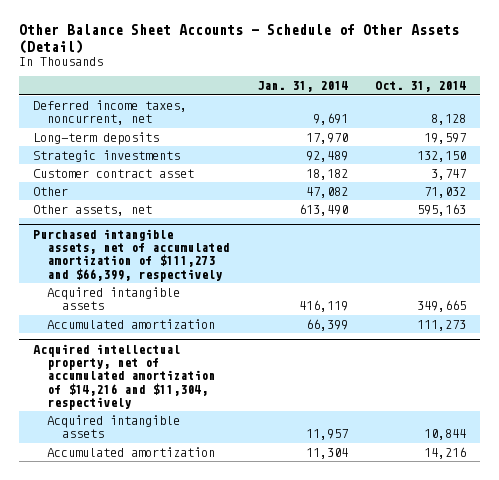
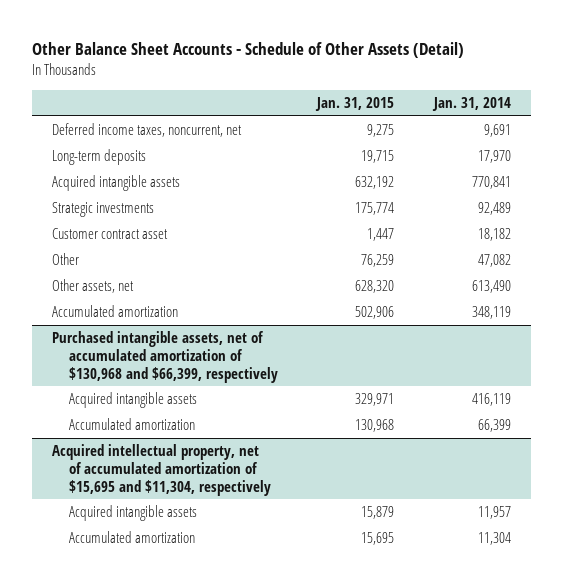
- | Jan. 31, 2014 | Oct. 31, 2014
+ | Jan. 31, 2015 | Jan. 31, 2014
+ Acquired intangible assets | 632,192 | 770,841
- Purchased intangible assets, net of accumulated amortization of $111,273 and $66,399, respectively
+ Accumulated amortization | 502,906 | 348,119
+ Purchased intangible assets, net of accumulated amortization of $130,968 and $66,399, respectively
- Acquired intellectual property, net of accumulated amortization of $14,216 and $11,304, respectively
+ Acquired intellectual property, net of accumulated amortization of $15,695 and $11,304, respectively

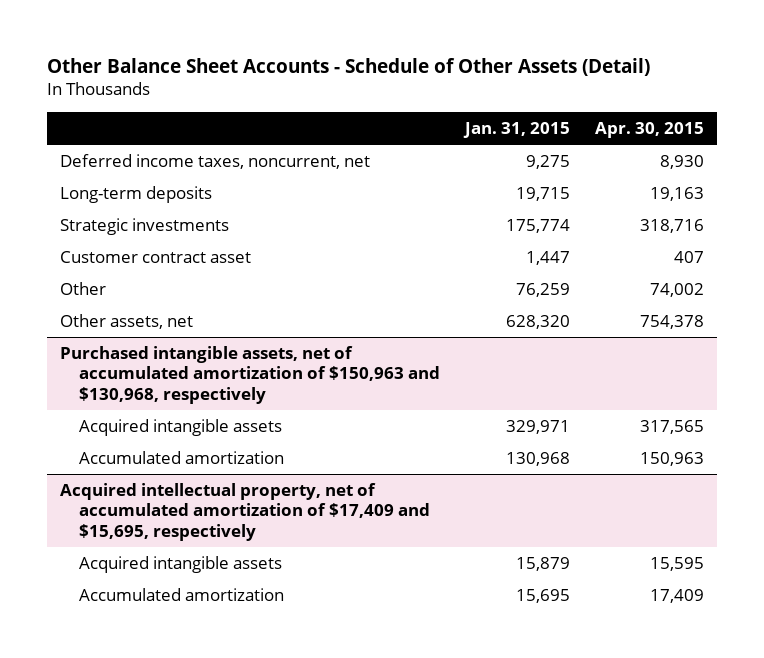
- | Jan. 31, 2015 | Jan. 31, 2014
+ | Jan. 31, 2015 | Apr. 30, 2015
- Acquired intangible assets | 632,192 | 770,841
- Accumulated amortization | 502,906 | 348,119
- Purchased intangible assets, net of accumulated amortization of $130,968 and $66,399, respectively
+ Purchased intangible assets, net of accumulated amortization of $150,963 and $130,968, respectively
- Acquired intellectual property, net of accumulated amortization of $15,695 and $11,304, respectively
+ Acquired intellectual property, net of accumulated amortization of $17,409 and $15,695, respectively

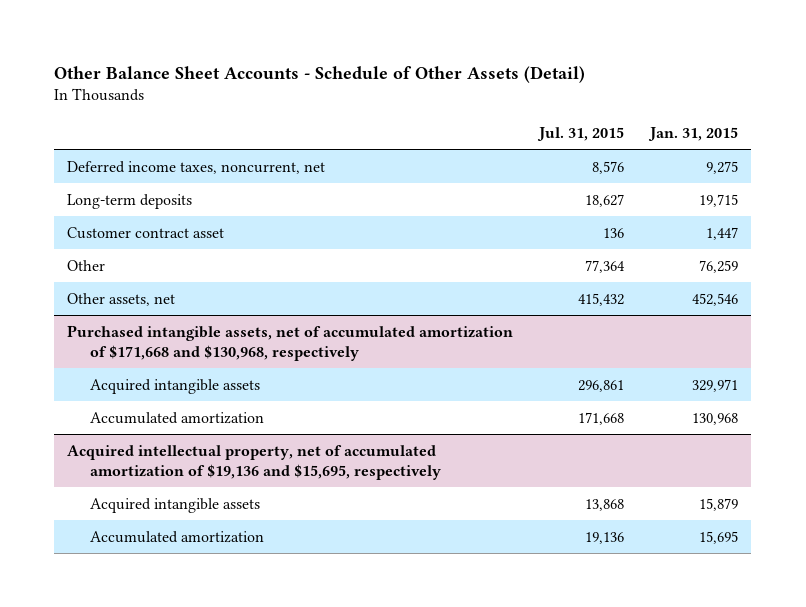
- | Jan. 31, 2015 | Apr. 30, 2015
+ | Jul. 31, 2015 | Jan. 31, 2015
- Strategic investments | 175,774 | 318,716
- Other assets, net | 628,320 | 754,378
- Purchased intangible assets, net of accumulated amortization of $150,963 and $130,968, respectively
+ Other assets, net | 415,432 | 452,546
+ Purchased intangible assets, net of accumulated amortization of $171,668 and $130,968, respectively
- Acquired intellectual property, net of accumulated amortization of $17,409 and $15,695, respectively
+ Acquired intellectual property, net of accumulated amortization of $19,136 and $15,695, respectively

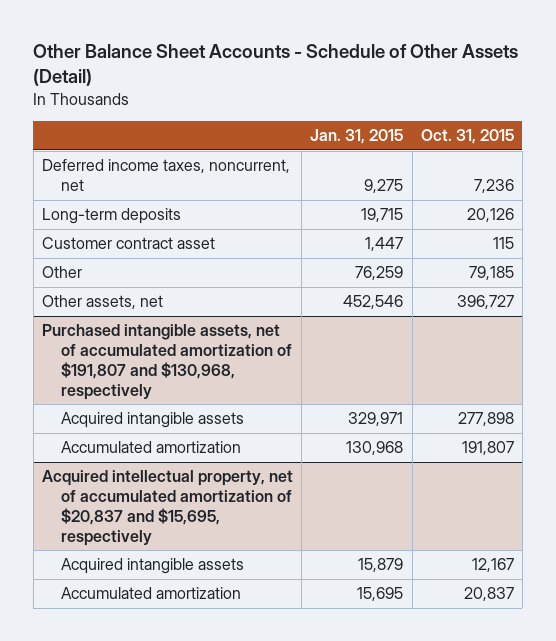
- | Jul. 31, 2015 | Jan. 31, 2015
+ | Jan. 31, 2015 | Oct. 31, 2015
- Purchased intangible assets, net of accumulated amortization of $171,668 and $130,968, respectively
+ Purchased intangible assets, net of accumulated amortization of $191,807 and $130,968, respectively
- Acquired intellectual property, net of accumulated amortization of $19,136 and $15,695, respectively
+ Acquired intellectual property, net of accumulated amortization of $20,837 and $15,695, respectively

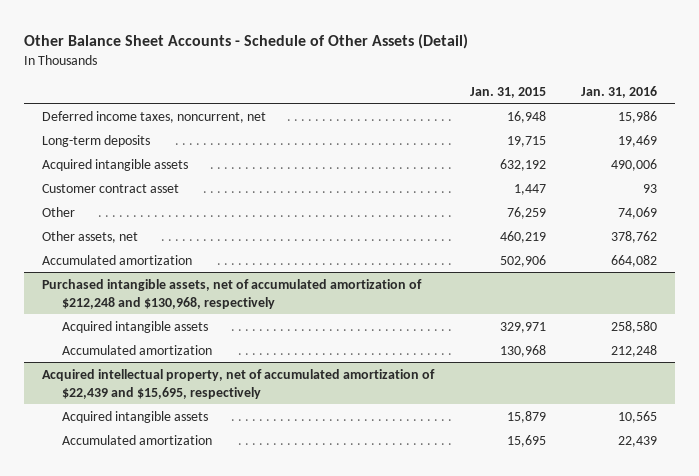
- | Jan. 31, 2015 | Oct. 31, 2015
+ | Jan. 31, 2015 | Jan. 31, 2016
- Deferred income taxes, noncurrent, net | 9,275 | 7,236
+ Deferred income taxes, noncurrent, net | 16,948 | 15,986
+ Acquired intangible assets | 632,192 | 490,006
- Other assets, net | 452,546 | 396,727
- Purchased intangible assets, net of accumulated amortization of $191,807 and $130,968, respectively
+ Other assets, net | 460,219 | 378,762
+ Accumulated amortization | 502,906 | 664,082
+ Purchased intangible assets, net of accumulated amortization of $212,248 and $130,968, respectively
- Acquired intellectual property, net of accumulated amortization of $20,837 and $15,695, respectively
+ Acquired intellectual property, net of accumulated amortization of $22,439 and $15,695, respectively

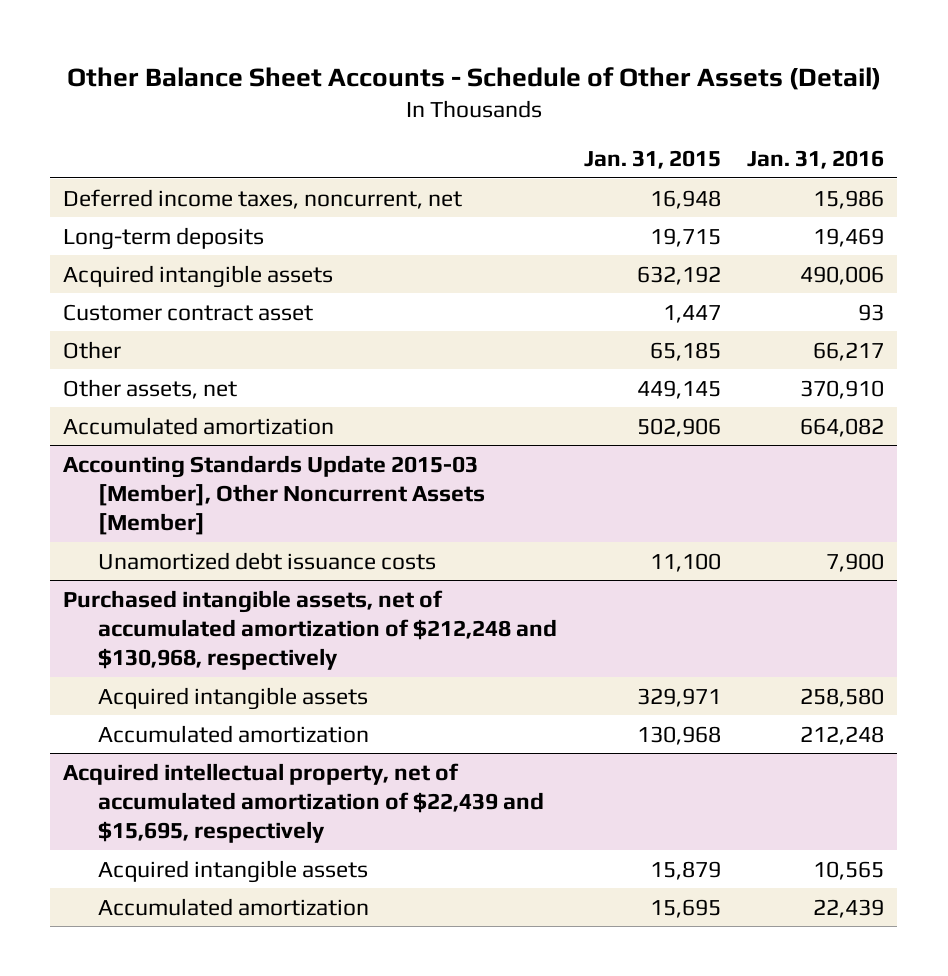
- Other | 76,259 | 74,069
- Other assets, net | 460,219 | 378,762
+ Other | 65,185 | 66,217
+ Other assets, net | 449,145 | 370,910
+ Accounting Standards Update 2015-03 [Member], Other Noncurrent Assets [Member]
+ Unamortized debt issuance costs | 11,100 | 7,900

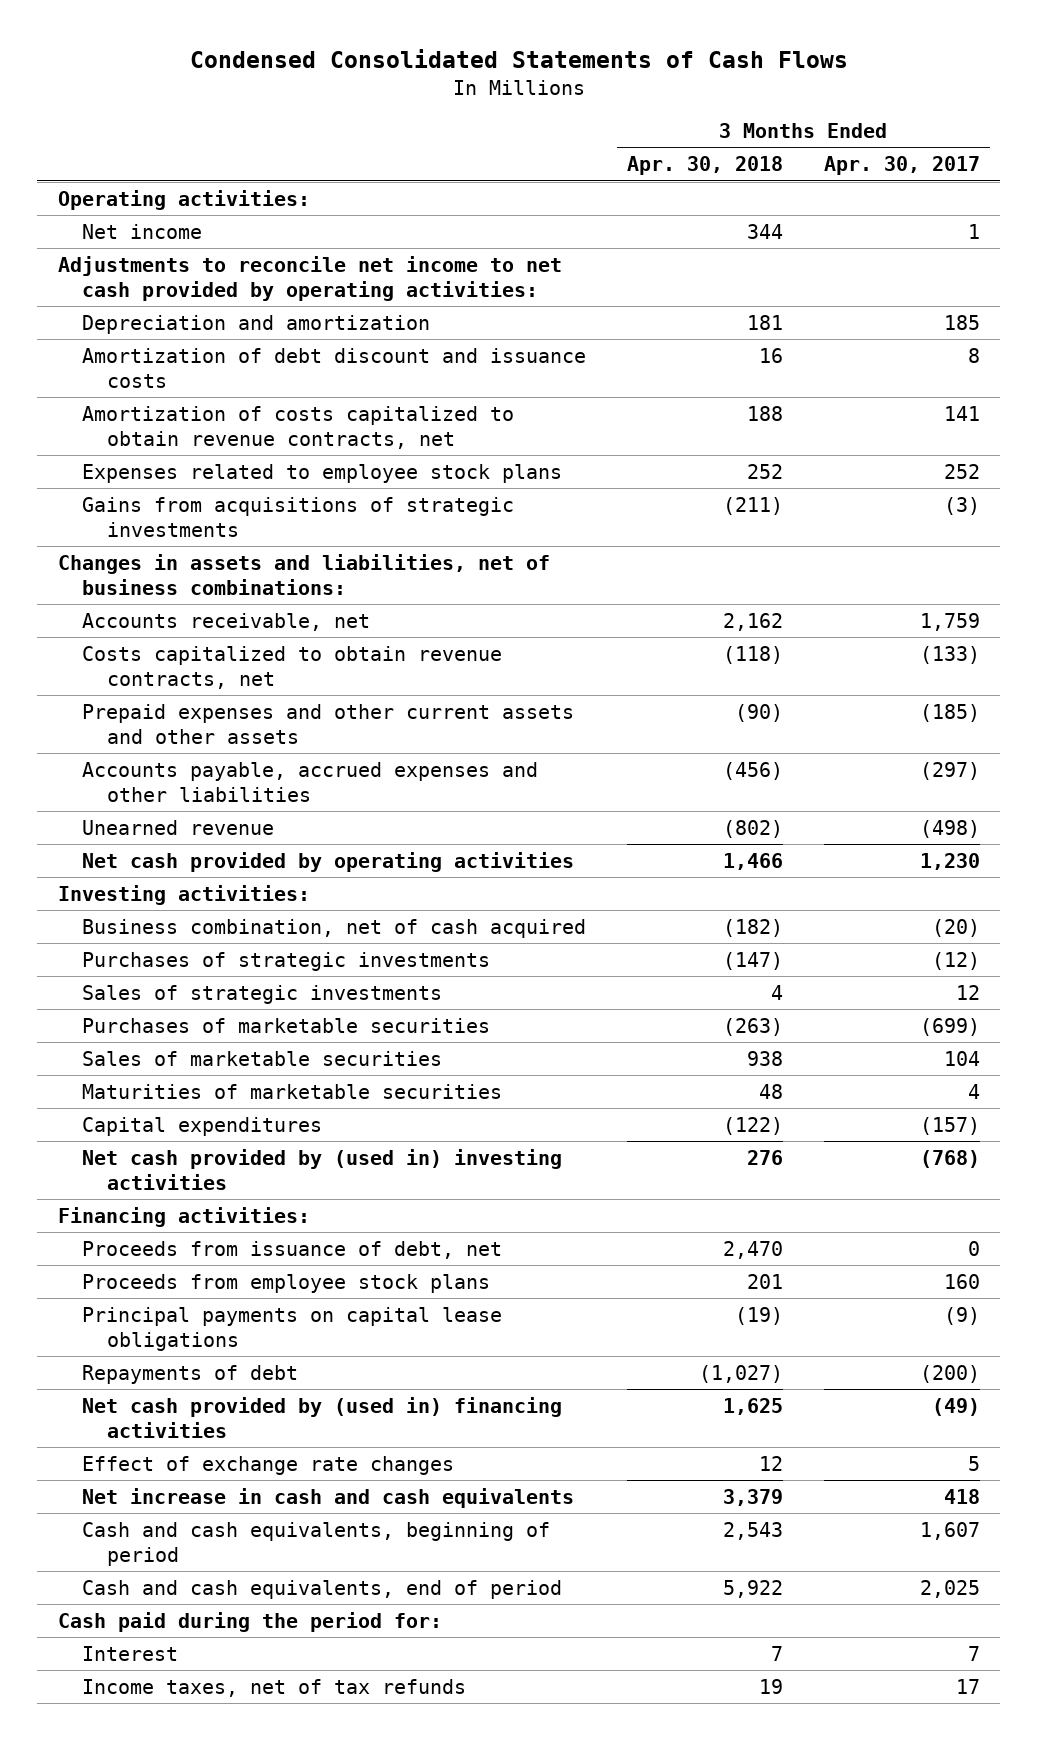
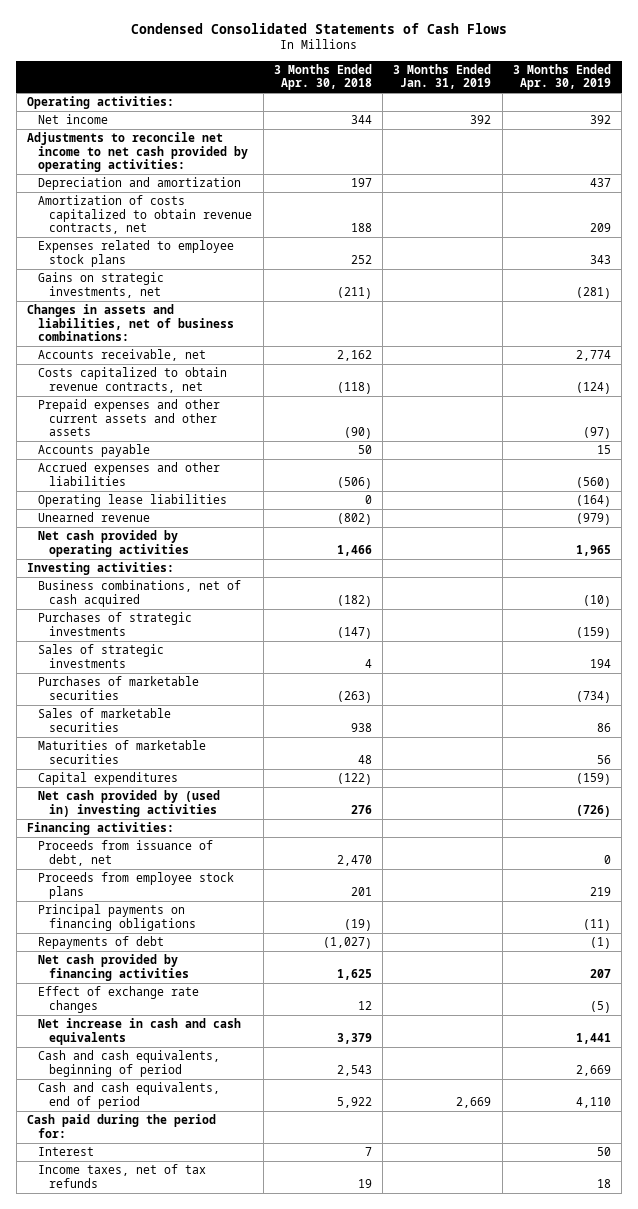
- | 3 Months Ended Apr. 30, 2018 | 3 Months Ended Apr. 30, 2017
+ | 3 Months Ended Apr. 30, 2018 | 3 Months Ended Jan. 31, 2019 | 3 Months Ended Apr. 30, 2019
- Depreciation and amortization | 181 | 185
- Amortization of debt discount and issuance costs | 16 | 8
+ Depreciation and amortization | 197 | | 437
- Gains from acquisitions of strategic investments | (211) | (3)
+ Gains on strategic investments, net | (211) | | (281)
- Accounts payable, accrued expenses and other liabilities | (456) | (297)
+ Accounts payable | 50 | | 15
+ Accrued expenses and other liabilities | (506) | | (560)
+ Operating lease liabilities | 0 | | (164)
- Business combination, net of cash acquired | (182) | (20)
+ Business combinations, net of cash acquired | (182) | | (10)
- Principal payments on capital lease obligations | (19) | (9)
+ Principal payments on financing obligations | (19) | | (11)
- Net cash provided by (used in) financing activities | 1,625 | (49)
+ Net cash provided by financing activities | 1,625 | | 207

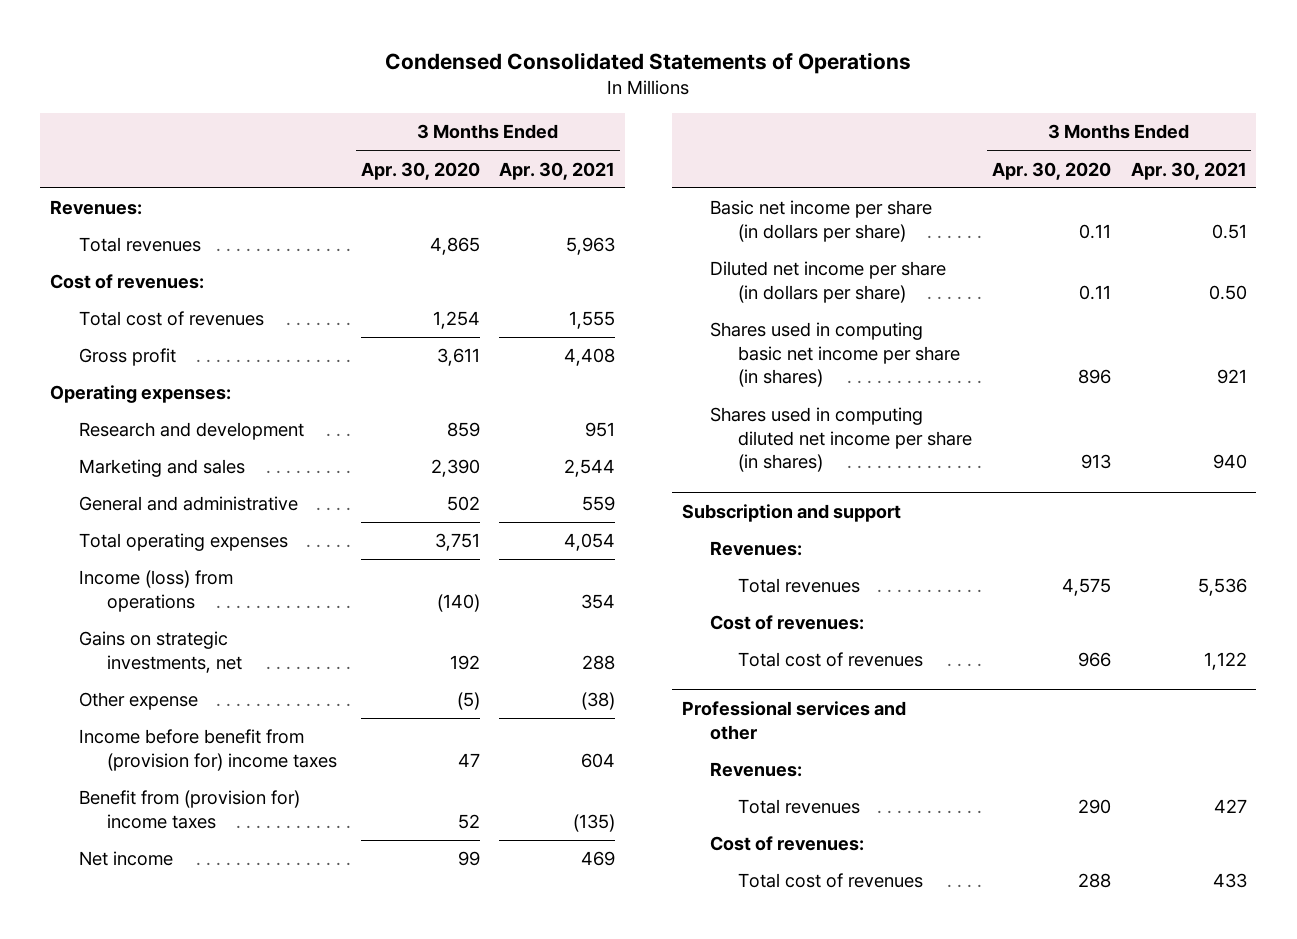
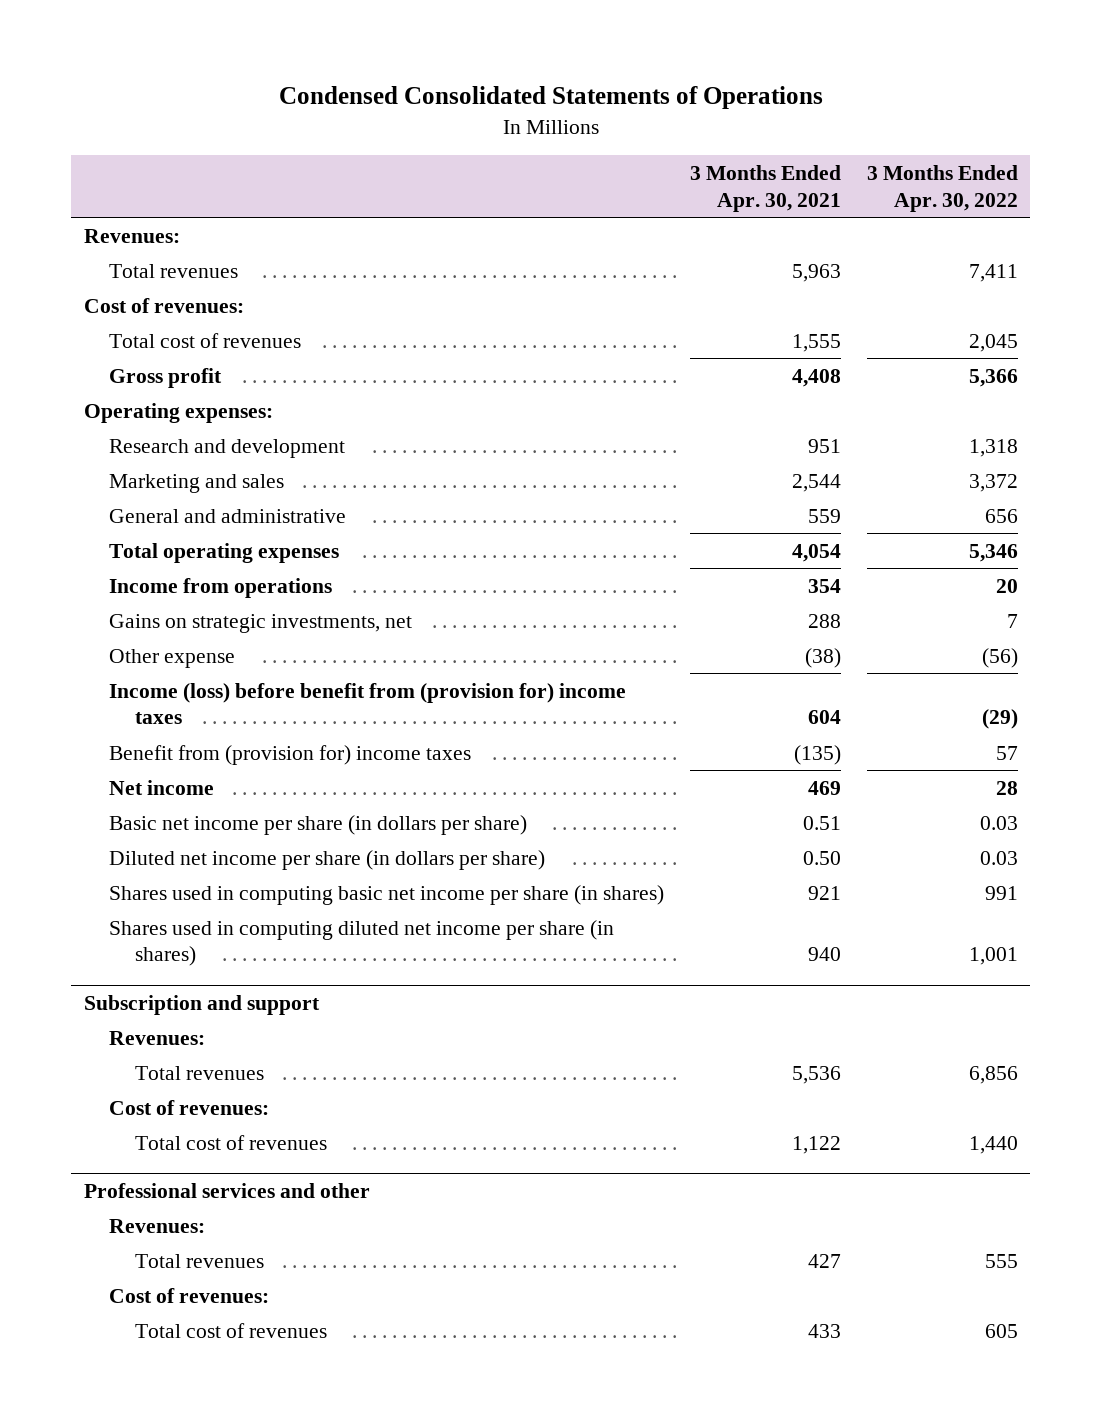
- | 3 Months Ended Apr. 30, 2020 | 3 Months Ended Apr. 30, 2021
+ | 3 Months Ended Apr. 30, 2021 | 3 Months Ended Apr. 30, 2022
- Income (loss) from operations | (140) | 354
+ Income from operations | 354 | 20
- Income before benefit from (provision for) income taxes | 47 | 604
+ Income (loss) before benefit from (provision for) income taxes | 604 | (29)

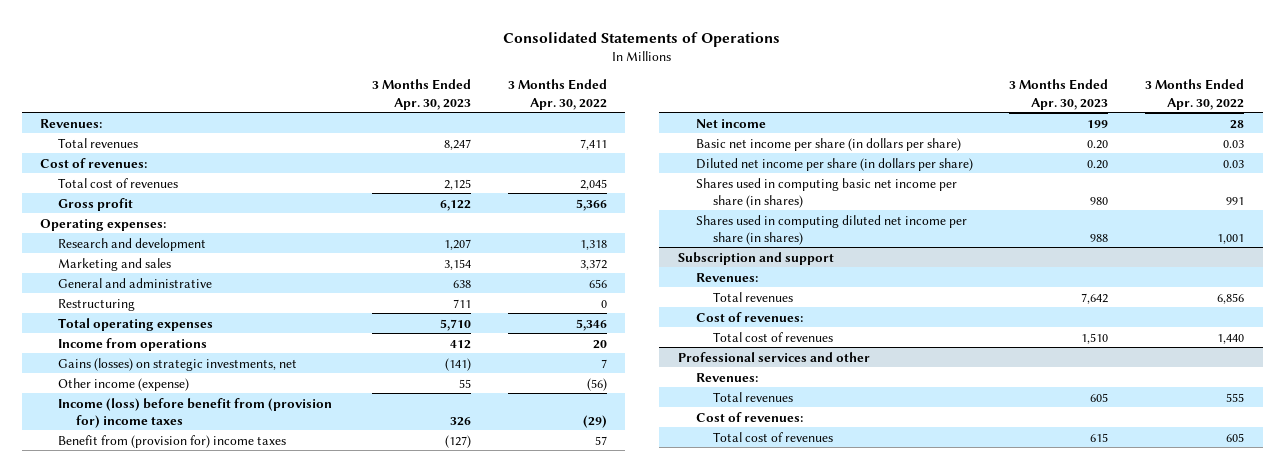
- Condensed Consolidated Statements of Operations
+ Consolidated Statements of Operations
- | 3 Months Ended Apr. 30, 2021 | 3 Months Ended Apr. 30, 2022
+ | 3 Months Ended Apr. 30, 2023 | 3 Months Ended Apr. 30, 2022
+ Restructuring | 711 | 0
- Gains on strategic investments, net | 288 | 7
- Other expense | (38) | (56)
+ Gains (losses) on strategic investments, net | (141) | 7
+ Other income (expense) | 55 | (56)

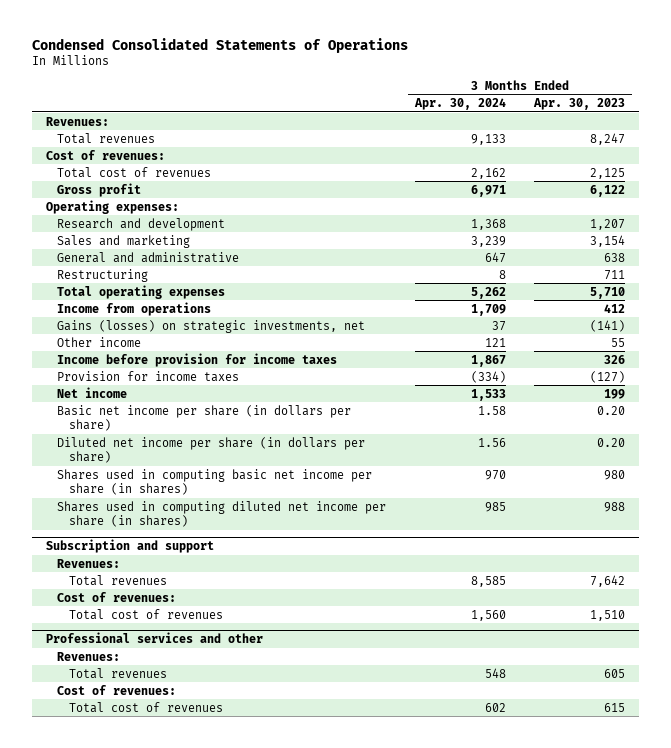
- Consolidated Statements of Operations
+ Condensed Consolidated Statements of Operations
- | 3 Months Ended Apr. 30, 2023 | 3 Months Ended Apr. 30, 2022
+ | 3 Months Ended Apr. 30, 2024 | 3 Months Ended Apr. 30, 2023
- Marketing and sales | 3,154 | 3,372
+ Sales and marketing | 3,239 | 3,154
- Other income (expense) | 55 | (56)
- Income (loss) before benefit from (provision for) income taxes | 326 | (29)
- Benefit from (provision for) income taxes | (127) | 57
+ Other income | 121 | 55
+ Income before provision for income taxes | 1,867 | 326
+ Provision for income taxes | (334) | (127)

